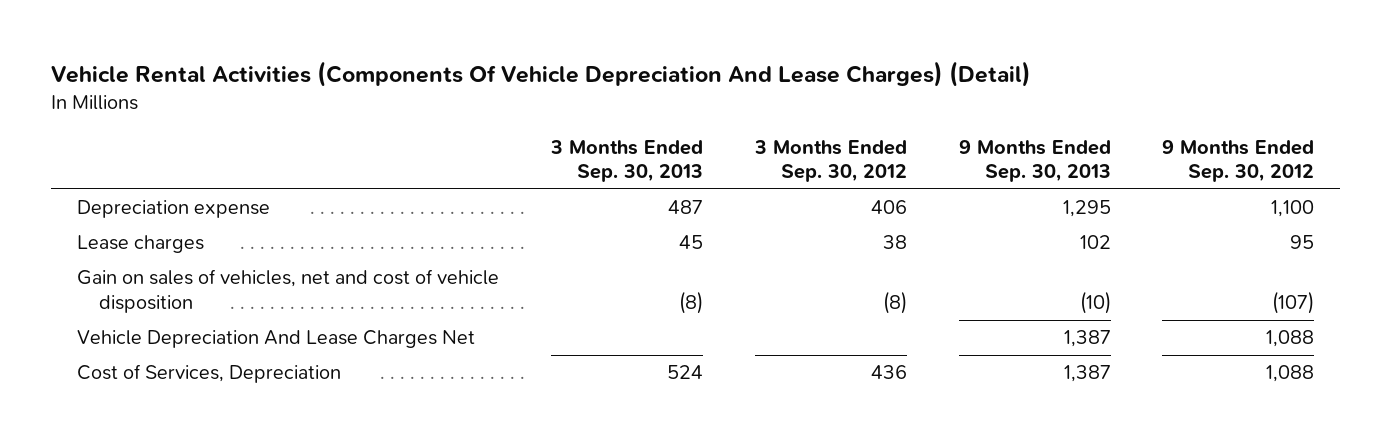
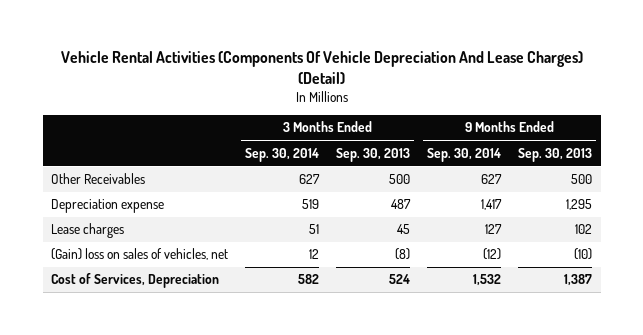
- | 3 Months Ended Sep. 30, 2013 | 3 Months Ended Sep. 30, 2012 | 9 Months Ended Sep. 30, 2013 | 9 Months Ended Sep. 30, 2012
+ | 3 Months Ended Sep. 30, 2014 | 3 Months Ended Sep. 30, 2013 | 9 Months Ended Sep. 30, 2014 | 9 Months Ended Sep. 30, 2013
+ Other Receivables | 627 | 500 | 627 | 500
- Gain on sales of vehicles, net and cost of vehicle disposition | (8) | (8) | (10) | (107)
- Vehicle Depreciation And Lease Charges Net | | | 1,387 | 1,088
+ (Gain) loss on sales of vehicles, net | 12 | (8) | (12) | (10)

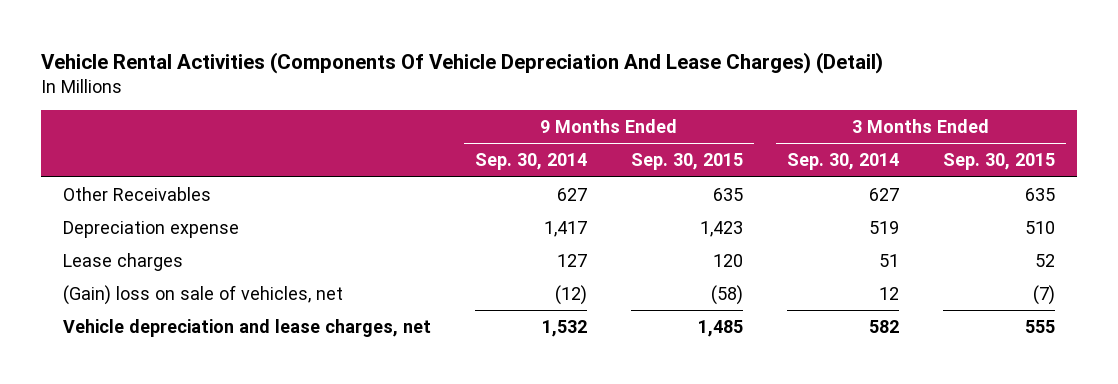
- | 3 Months Ended Sep. 30, 2014 | 3 Months Ended Sep. 30, 2013 | 9 Months Ended Sep. 30, 2014 | 9 Months Ended Sep. 30, 2013
+ | 9 Months Ended Sep. 30, 2014 | 9 Months Ended Sep. 30, 2015 | 3 Months Ended Sep. 30, 2014 | 3 Months Ended Sep. 30, 2015
- (Gain) loss on sales of vehicles, net | 12 | (8) | (12) | (10)
- Cost of Services, Depreciation | 582 | 524 | 1,532 | 1,387
+ (Gain) loss on sale of vehicles, net | (12) | (58) | 12 | (7)
+ Vehicle depreciation and lease charges, net | 1,532 | 1,485 | 582 | 555

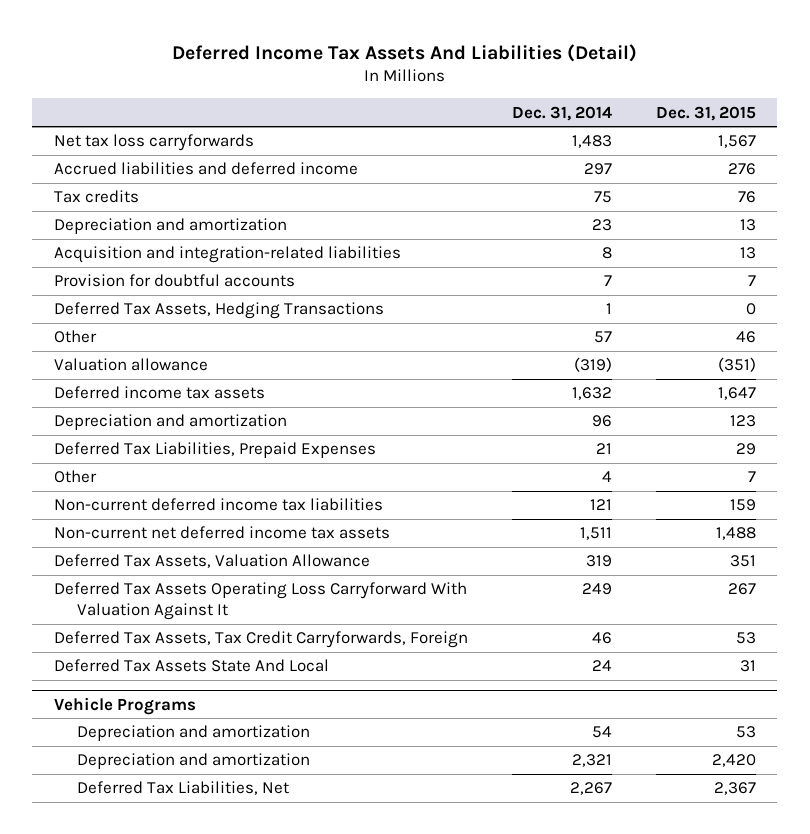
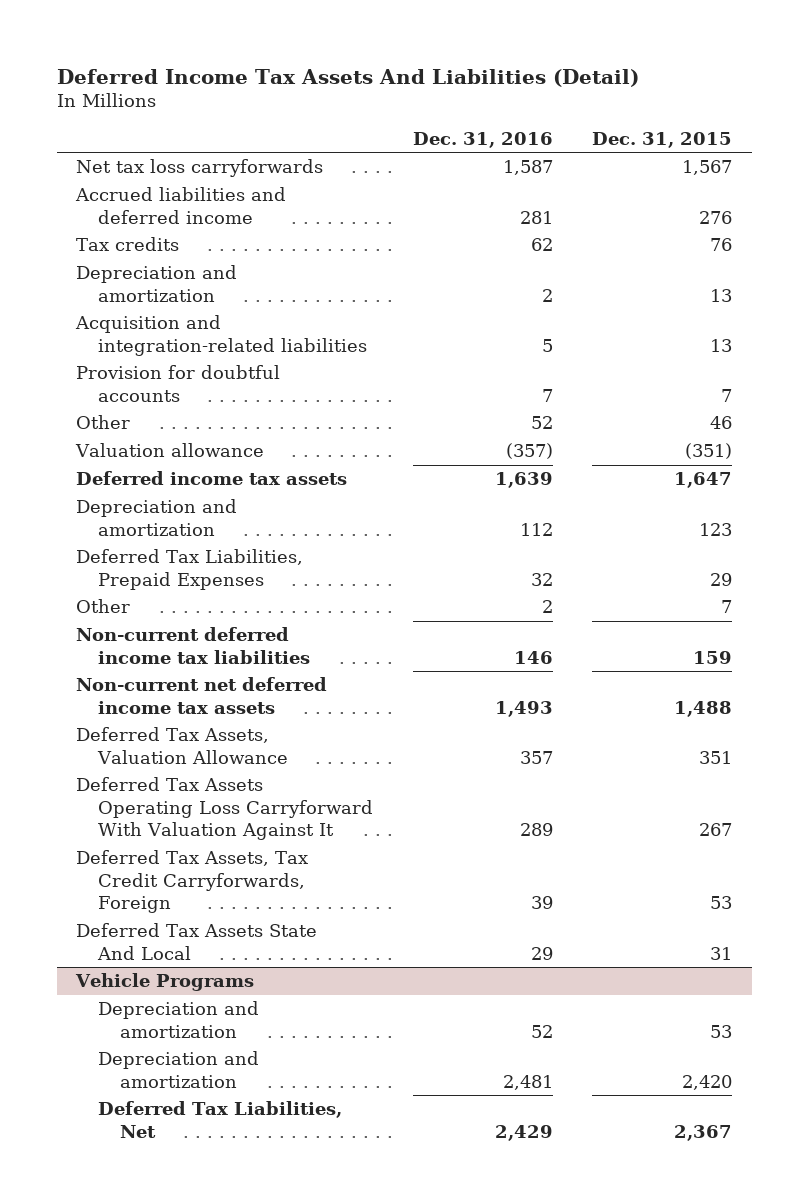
- | Dec. 31, 2014 | Dec. 31, 2015
+ | Dec. 31, 2016 | Dec. 31, 2015
- Deferred Tax Assets, Hedging Transactions | 1 | 0

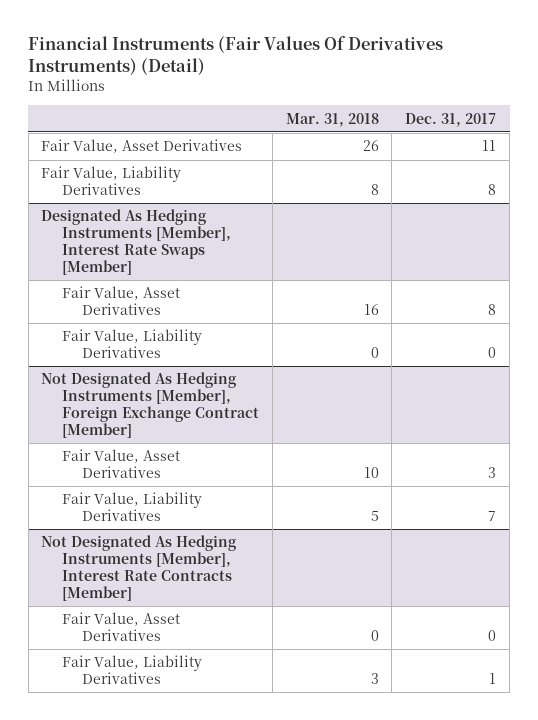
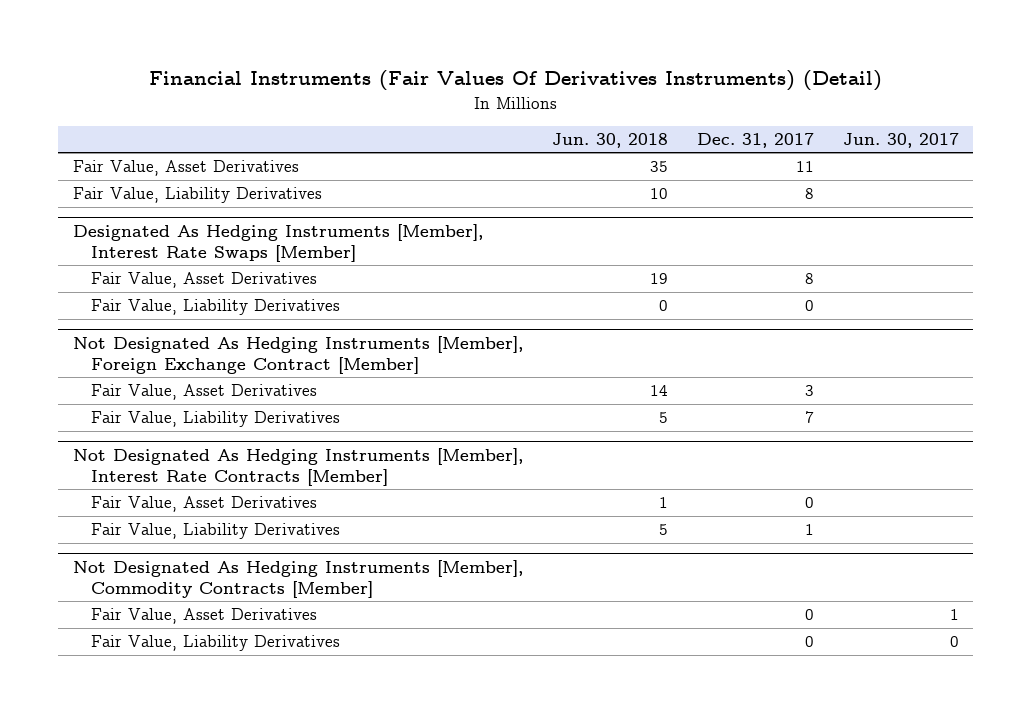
- | Mar. 31, 2018 | Dec. 31, 2017
+ | Jun. 30, 2018 | Dec. 31, 2017 | Jun. 30, 2017
+ Not Designated As Hedging Instruments [Member], Commodity Contracts [Member]
+ Fair Value, Asset Derivatives | | 0 | 1
+ Fair Value, Liability Derivatives | | 0 | 0

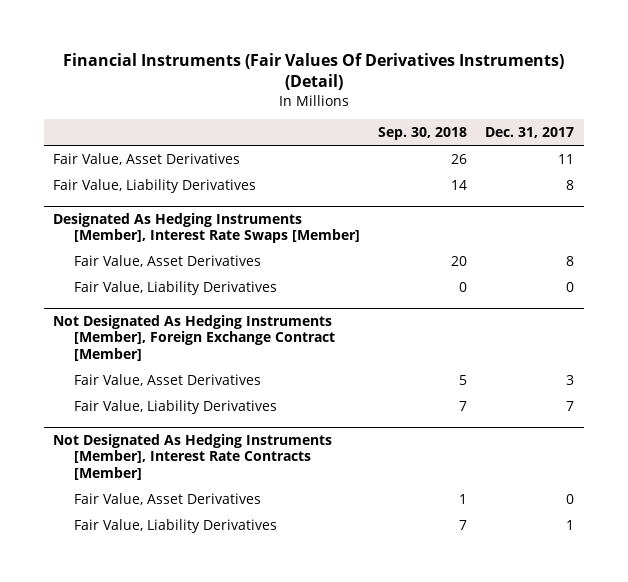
- | Jun. 30, 2018 | Dec. 31, 2017 | Jun. 30, 2017
+ | Sep. 30, 2018 | Dec. 31, 2017
- Not Designated As Hedging Instruments [Member], Commodity Contracts [Member]
- Fair Value, Asset Derivatives | | 0 | 1
- Fair Value, Liability Derivatives | | 0 | 0

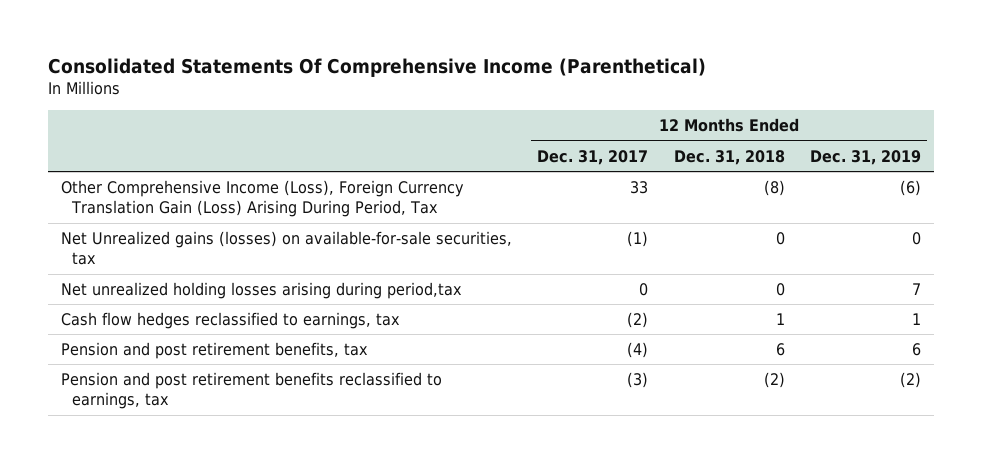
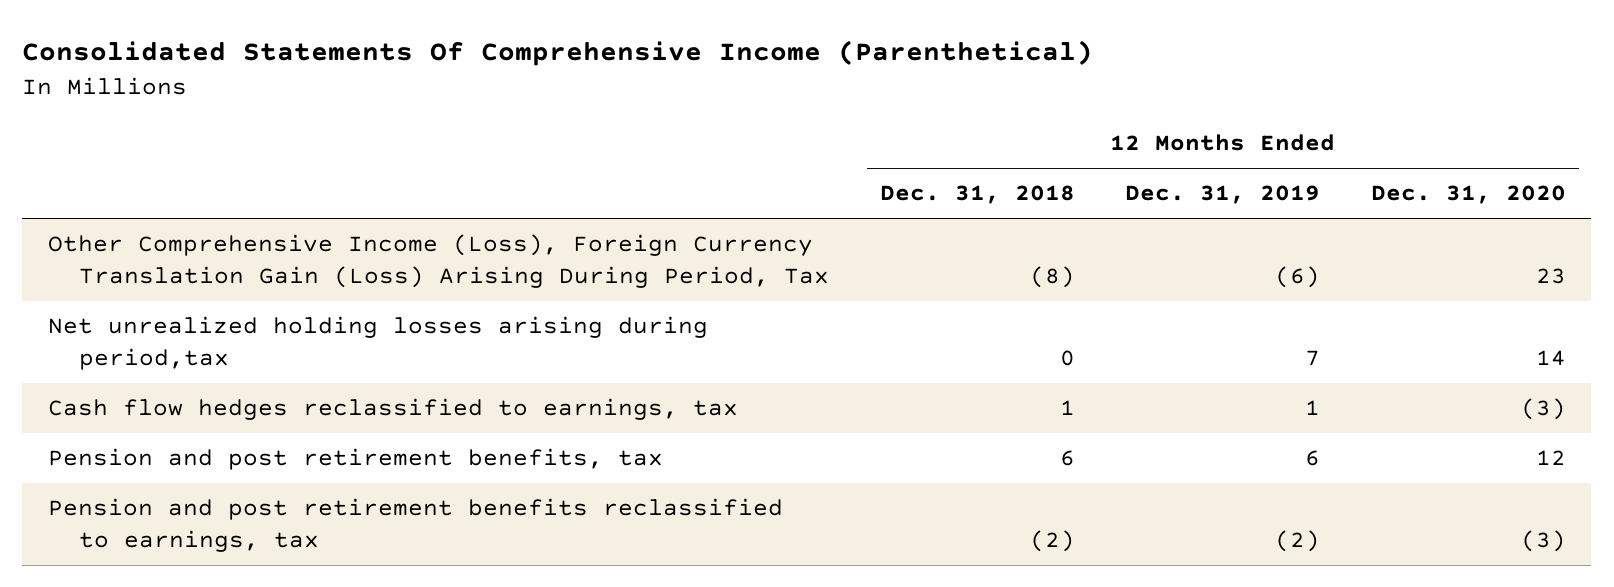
- | 12 Months Ended Dec. 31, 2017 | 12 Months Ended Dec. 31, 2018 | 12 Months Ended Dec. 31, 2019
+ | 12 Months Ended Dec. 31, 2018 | 12 Months Ended Dec. 31, 2019 | 12 Months Ended Dec. 31, 2020
- Net Unrealized gains (losses) on available-for-sale securities, tax | (1) | 0 | 0

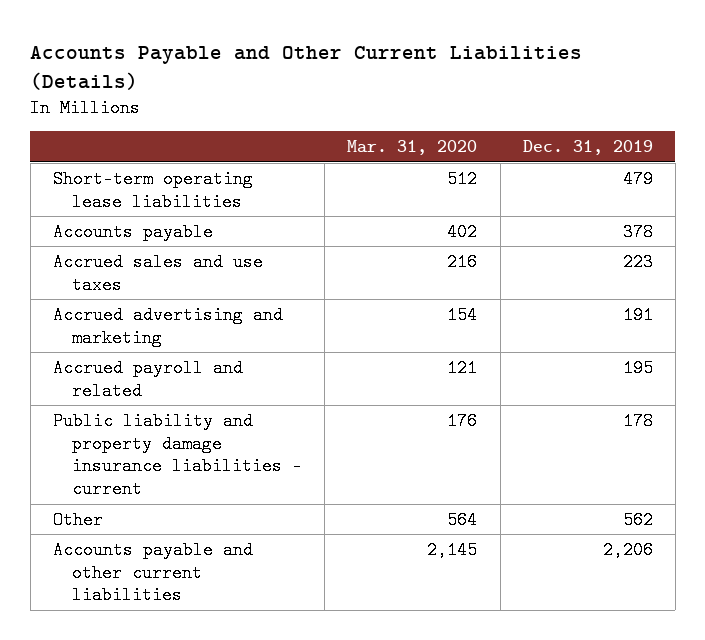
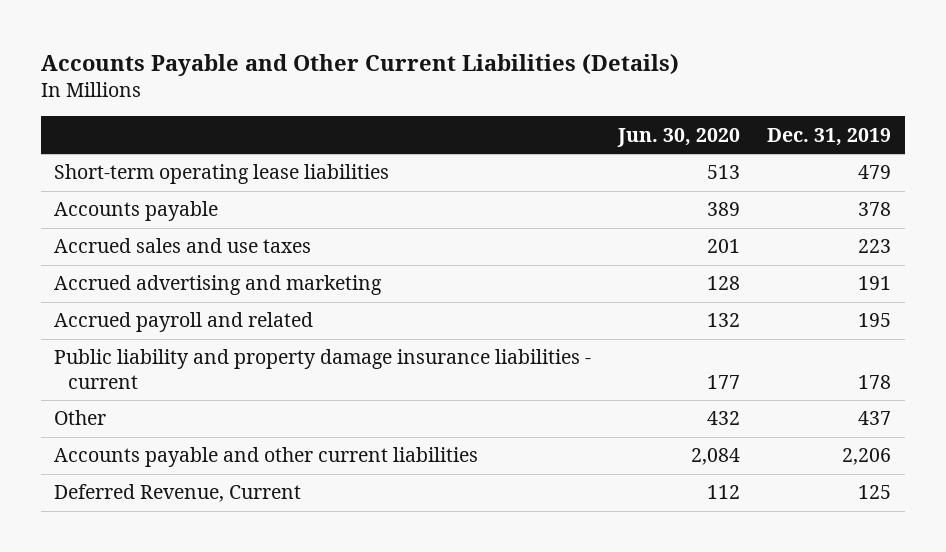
- | Mar. 31, 2020 | Dec. 31, 2019
+ | Jun. 30, 2020 | Dec. 31, 2019
- Other | 564 | 562
+ Other | 432 | 437
+ Deferred Revenue, Current | 112 | 125

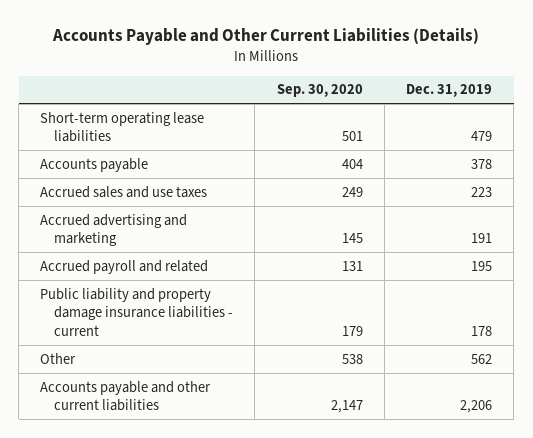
- | Jun. 30, 2020 | Dec. 31, 2019
+ | Sep. 30, 2020 | Dec. 31, 2019
- Other | 432 | 437
+ Other | 538 | 562
- Deferred Revenue, Current | 112 | 125

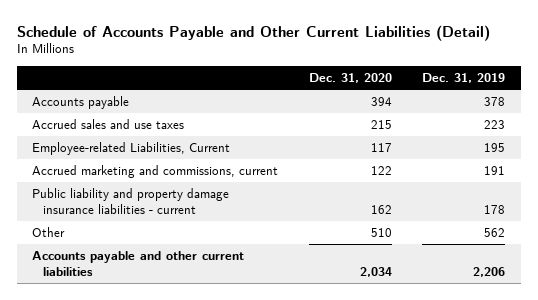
- Accounts Payable and Other Current Liabilities (Details)
+ Schedule of Accounts Payable and Other Current Liabilities (Detail)
- | Sep. 30, 2020 | Dec. 31, 2019
+ | Dec. 31, 2020 | Dec. 31, 2019
- Short-term operating lease liabilities | 501 | 479
- Accrued advertising and marketing | 145 | 191
- Accrued payroll and related | 131 | 195
+ Employee-related Liabilities, Current | 117 | 195
+ Accrued marketing and commissions, current | 122 | 191

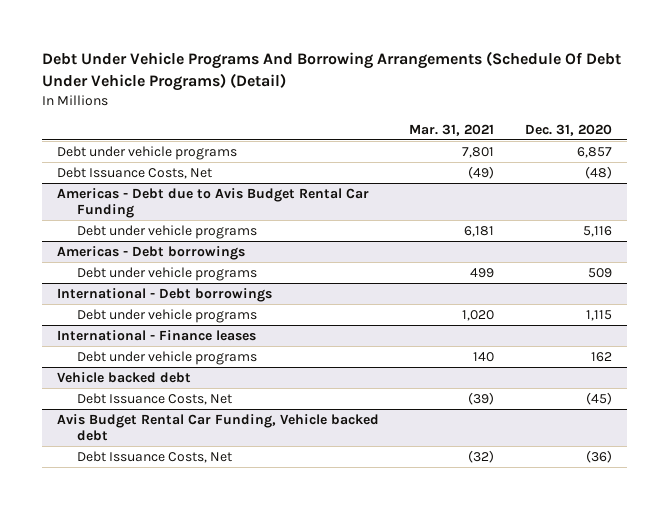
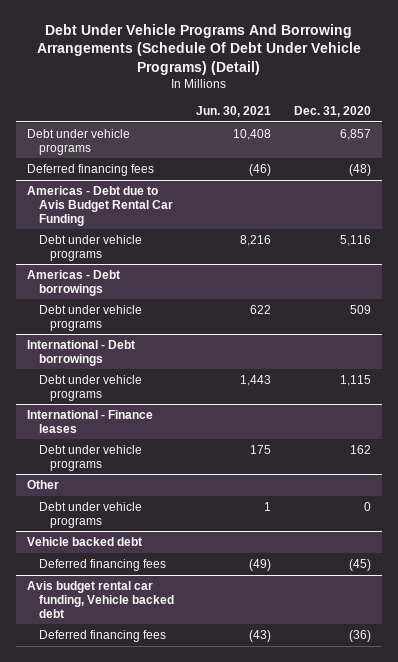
- | Mar. 31, 2021 | Dec. 31, 2020
+ | Jun. 30, 2021 | Dec. 31, 2020
- Debt Issuance Costs, Net | (49) | (48)
+ Deferred financing fees | (46) | (48)
+ Other
+ Debt under vehicle programs | 1 | 0
@ Vehicle backed debt
- Debt Issuance Costs, Net | (39) | (45)
- Avis Budget Rental Car Funding, Vehicle backed debt
- Debt Issuance Costs, Net | (32) | (36)
@ Vehicle backed debt
+ Deferred financing fees | (49) | (45)
+ Avis budget rental car funding, Vehicle backed debt
+ Deferred financing fees | (43) | (36)

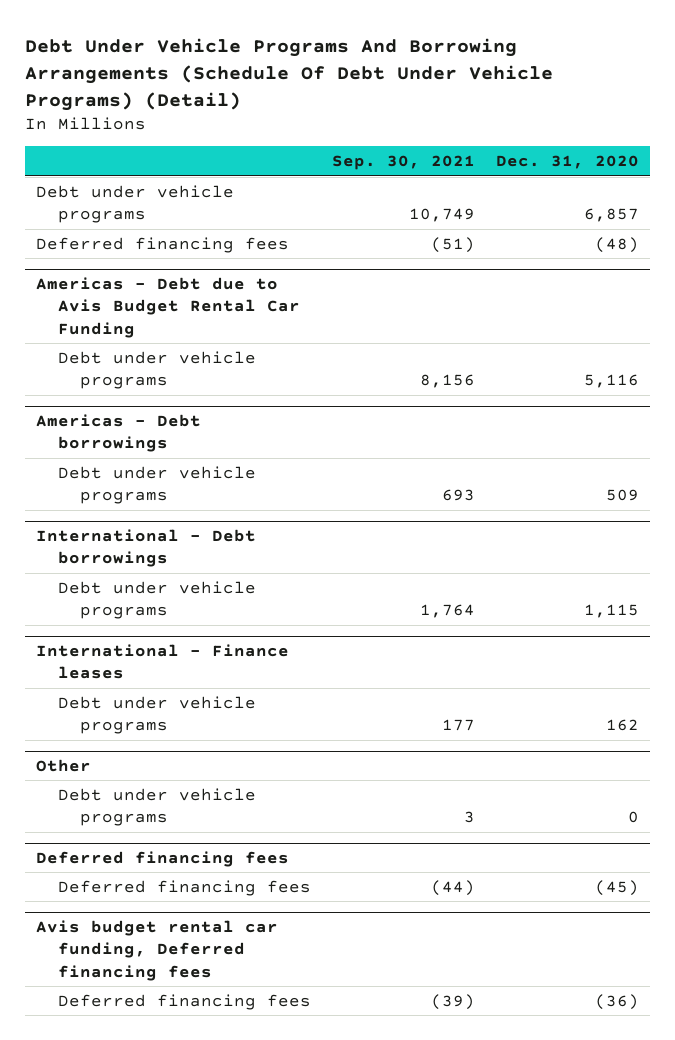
- | Jun. 30, 2021 | Dec. 31, 2020
+ | Sep. 30, 2021 | Dec. 31, 2020
- Vehicle backed debt
+ Deferred financing fees
- Avis budget rental car funding, Vehicle backed debt
+ Avis budget rental car funding, Deferred financing fees

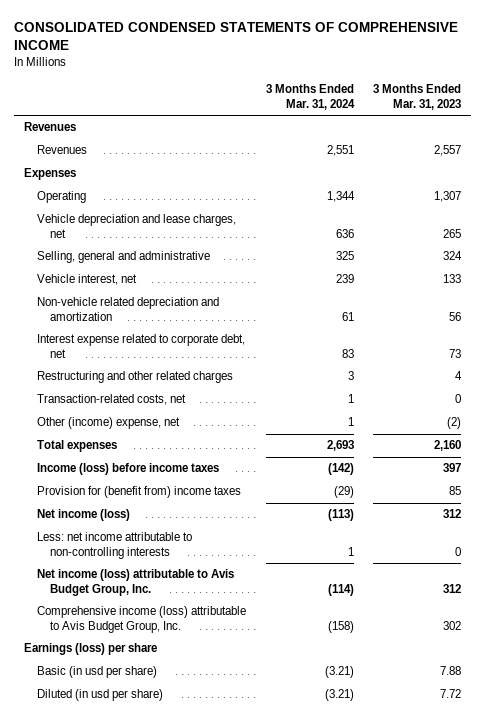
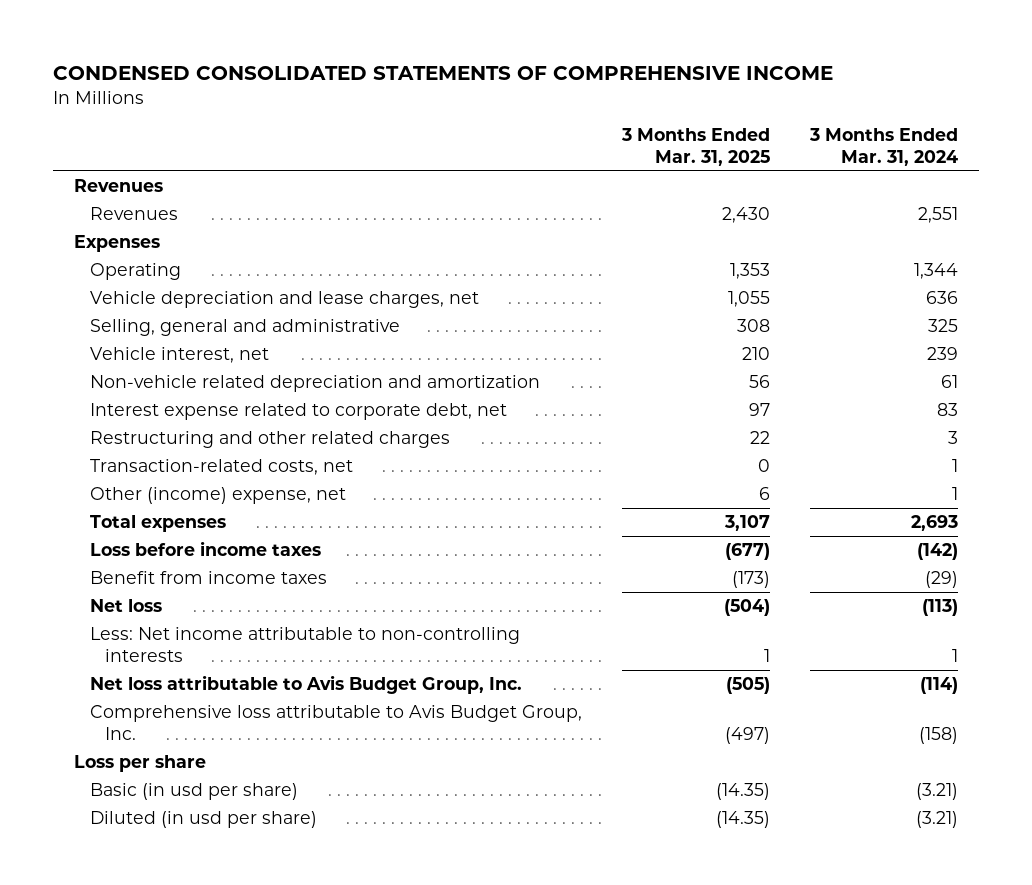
- CONSOLIDATED CONDENSED STATEMENTS OF COMPREHENSIVE INCOME
+ CONDENSED CONSOLIDATED STATEMENTS OF COMPREHENSIVE INCOME
- | 3 Months Ended Mar. 31, 2024 | 3 Months Ended Mar. 31, 2023
+ | 3 Months Ended Mar. 31, 2025 | 3 Months Ended Mar. 31, 2024
- Income (loss) before income taxes | (142) | 397
- Provision for (benefit from) income taxes | (29) | 85
- Net income (loss) | (113) | 312
- Less: net income attributable to non-controlling interests | 1 | 0
- Net income (loss) attributable to Avis Budget Group, Inc. | (114) | 312
- Comprehensive income (loss) attributable to Avis Budget Group, Inc. | (158) | 302
- Earnings (loss) per share
+ Loss before income taxes | (677) | (142)
+ Benefit from income taxes | (173) | (29)
+ Net loss | (504) | (113)
+ Less: Net income attributable to non-controlling interests | 1 | 1
+ Net loss attributable to Avis Budget Group, Inc. | (505) | (114)
+ Comprehensive loss attributable to Avis Budget Group, Inc. | (497) | (158)
+ Loss per share

